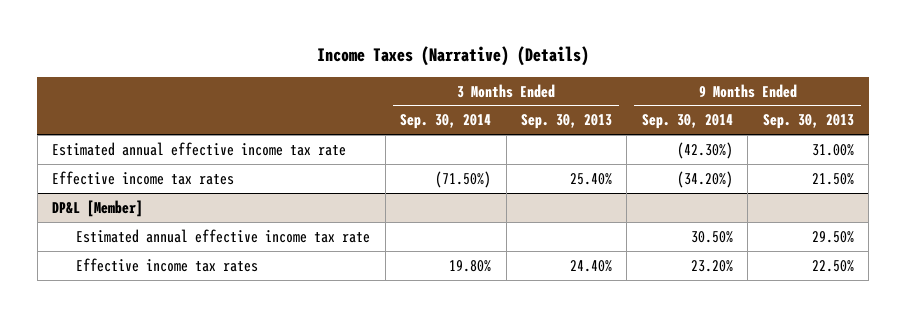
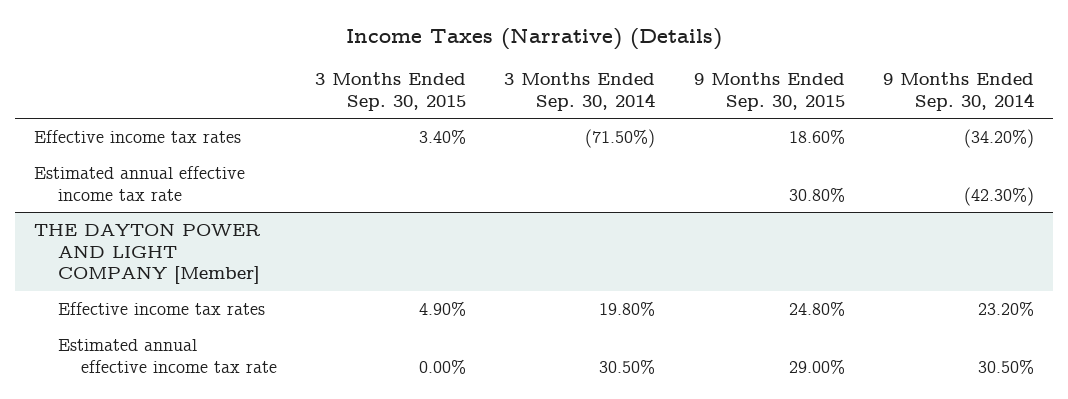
- | 3 Months Ended Sep. 30, 2014 | 3 Months Ended Sep. 30, 2013 | 9 Months Ended Sep. 30, 2014 | 9 Months Ended Sep. 30, 2013
+ | 3 Months Ended Sep. 30, 2015 | 3 Months Ended Sep. 30, 2014 | 9 Months Ended Sep. 30, 2015 | 9 Months Ended Sep. 30, 2014
- DP&L [Member]
- Estimated annual effective income tax rate | | | 30.50% | 29.50%
moved down: Estimated annual effective income tax rate | | | 30.80% | (42.30%)
+ THE DAYTON POWER AND LIGHT COMPANY [Member]
+ Estimated annual effective income tax rate | 0.00% | 30.50% | 29.00% | 30.50%

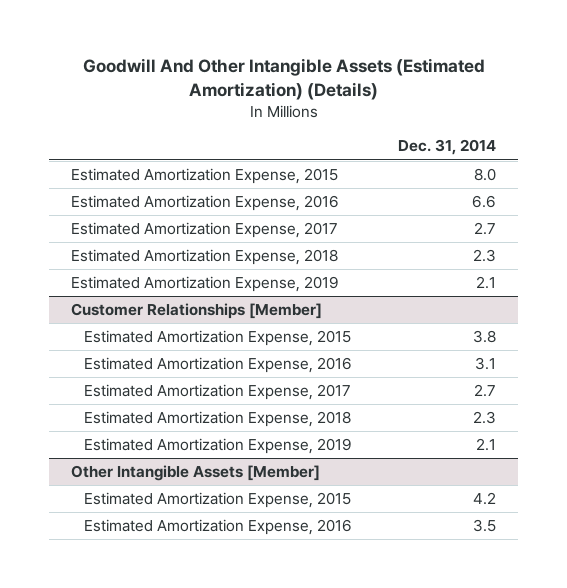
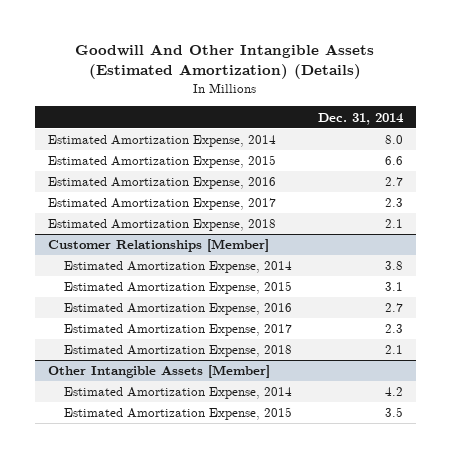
- Estimated Amortization Expense, 2015 | 8.0
- Estimated Amortization Expense, 2016 | 6.6
- Estimated Amortization Expense, 2017 | 2.7
- Estimated Amortization Expense, 2018 | 2.3
- Estimated Amortization Expense, 2019 | 2.1
+ Estimated Amortization Expense, 2014 | 8.0
+ Estimated Amortization Expense, 2015 | 6.6
+ Estimated Amortization Expense, 2016 | 2.7
+ Estimated Amortization Expense, 2017 | 2.3
+ Estimated Amortization Expense, 2018 | 2.1
@ Customer Relationships [Member]
- Estimated Amortization Expense, 2015 | 3.8
- Estimated Amortization Expense, 2016 | 3.1
- Estimated Amortization Expense, 2017 | 2.7
- Estimated Amortization Expense, 2018 | 2.3
- Estimated Amortization Expense, 2019 | 2.1
+ Estimated Amortization Expense, 2014 | 3.8
+ Estimated Amortization Expense, 2015 | 3.1
+ Estimated Amortization Expense, 2016 | 2.7
+ Estimated Amortization Expense, 2017 | 2.3
+ Estimated Amortization Expense, 2018 | 2.1
@ Other Intangible Assets [Member]
- Estimated Amortization Expense, 2015 | 4.2
- Estimated Amortization Expense, 2016 | 3.5
+ Estimated Amortization Expense, 2014 | 4.2
+ Estimated Amortization Expense, 2015 | 3.5

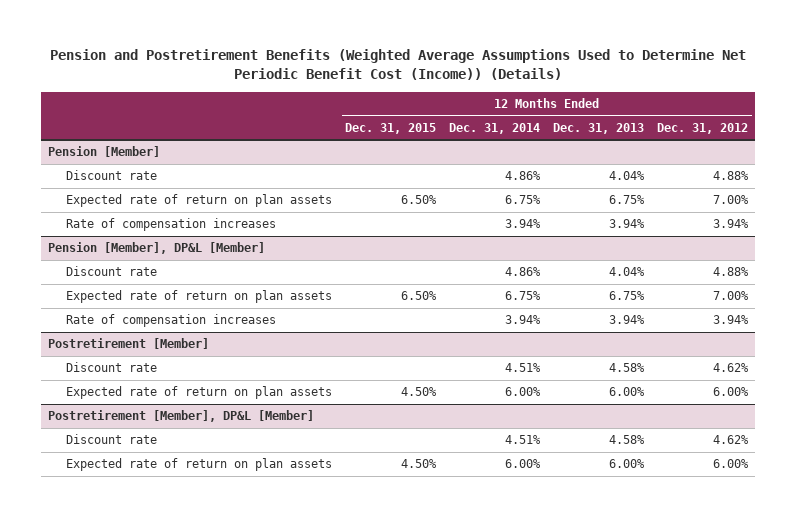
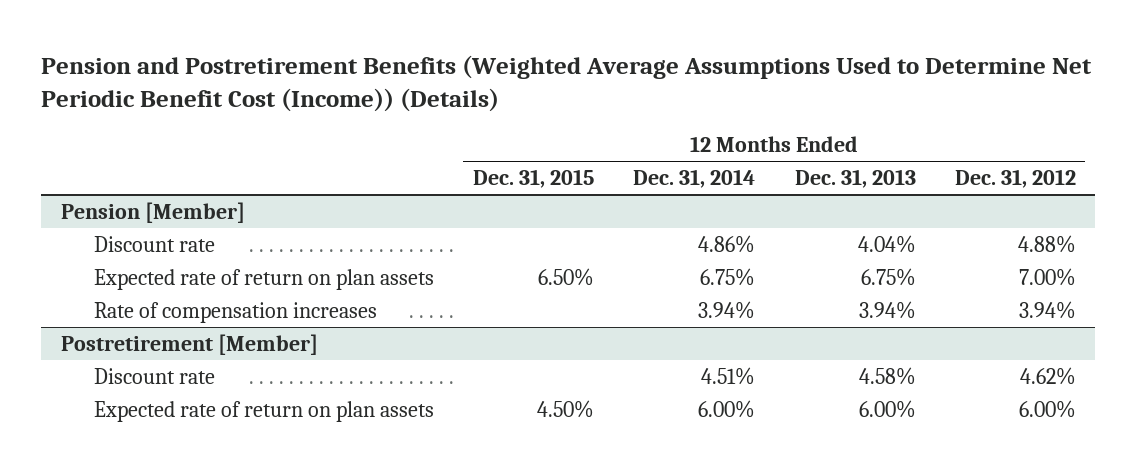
- Pension [Member], DP&L [Member]
- Discount rate | | 4.86% | 4.04% | 4.88%
- Expected rate of return on plan assets | 6.50% | 6.75% | 6.75% | 7.00%
- Rate of compensation increases | | 3.94% | 3.94% | 3.94%
- Postretirement [Member], DP&L [Member]
- Discount rate | | 4.51% | 4.58% | 4.62%
- Expected rate of return on plan assets | 4.50% | 6.00% | 6.00% | 6.00%

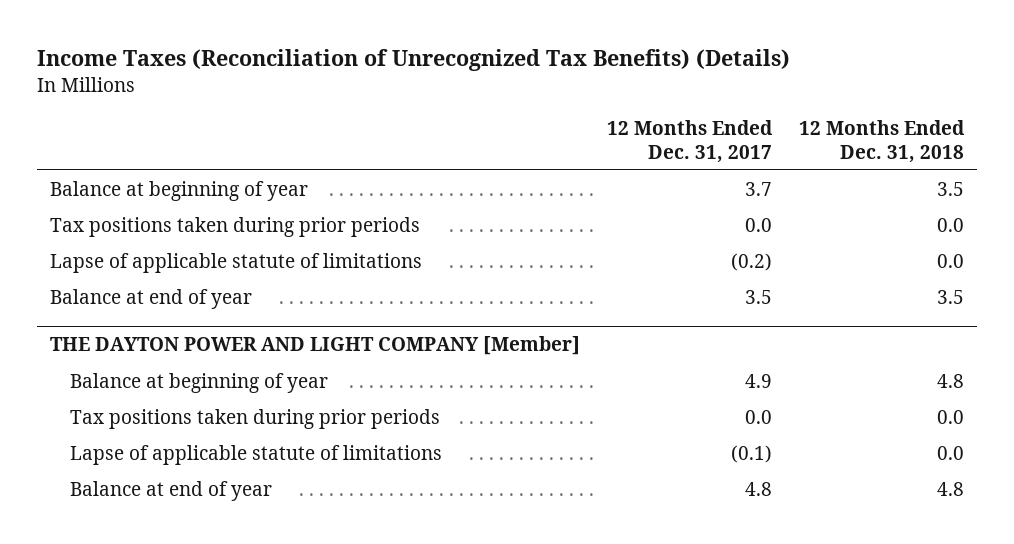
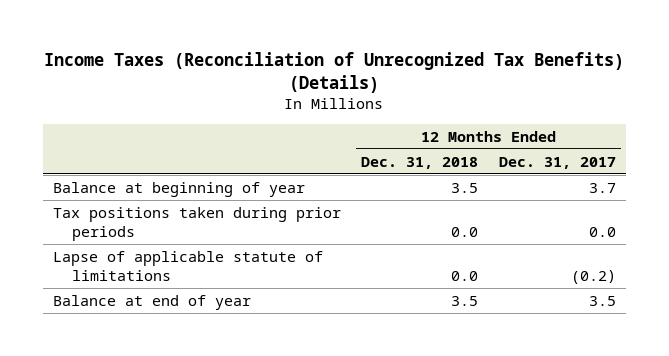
- | 12 Months Ended Dec. 31, 2017 | 12 Months Ended Dec. 31, 2018
+ | 12 Months Ended Dec. 31, 2018 | 12 Months Ended Dec. 31, 2017
- THE DAYTON POWER AND LIGHT COMPANY [Member]
- Balance at beginning of year | 4.9 | 4.8
- Tax positions taken during prior periods | 0.0 | 0.0
- Lapse of applicable statute of limitations | (0.1) | 0.0
- Balance at end of year | 4.8 | 4.8

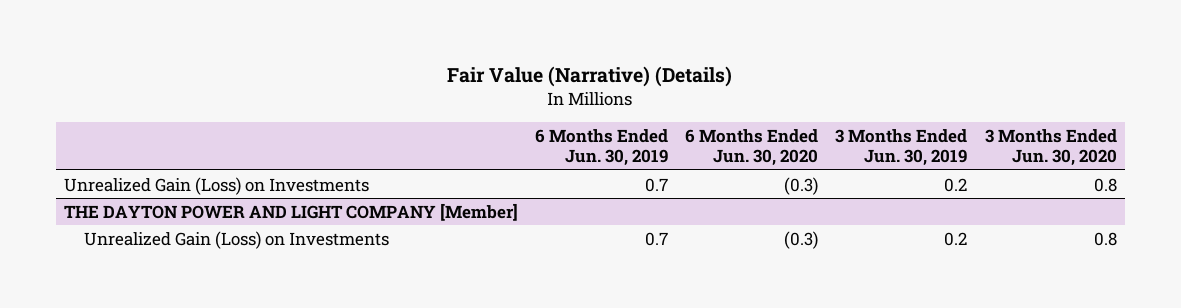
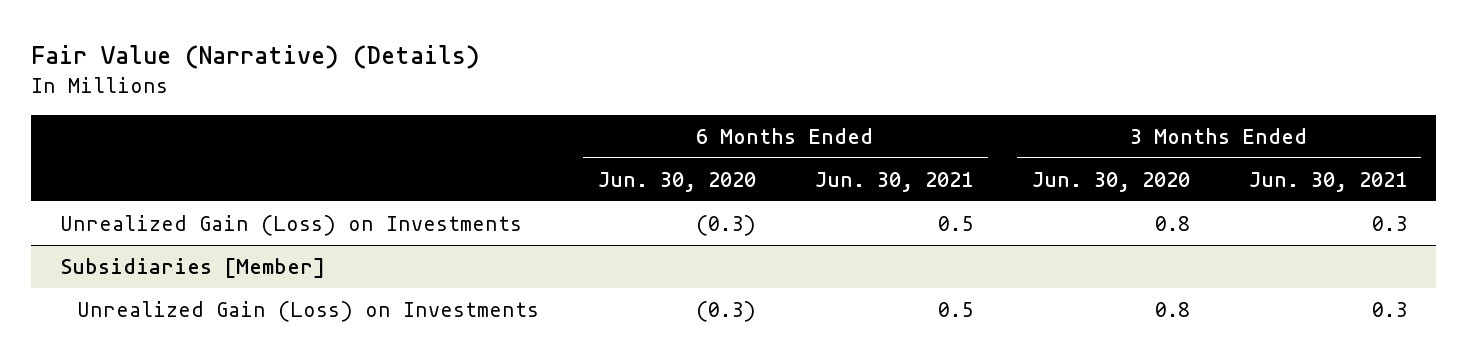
- | 6 Months Ended Jun. 30, 2019 | 6 Months Ended Jun. 30, 2020 | 3 Months Ended Jun. 30, 2019 | 3 Months Ended Jun. 30, 2020
+ | 6 Months Ended Jun. 30, 2020 | 6 Months Ended Jun. 30, 2021 | 3 Months Ended Jun. 30, 2020 | 3 Months Ended Jun. 30, 2021
- THE DAYTON POWER AND LIGHT COMPANY [Member]
+ Subsidiaries [Member]

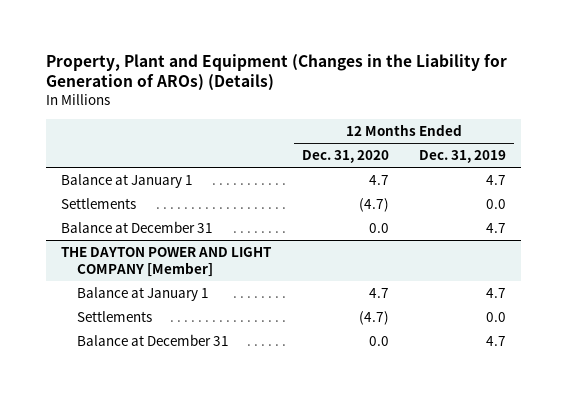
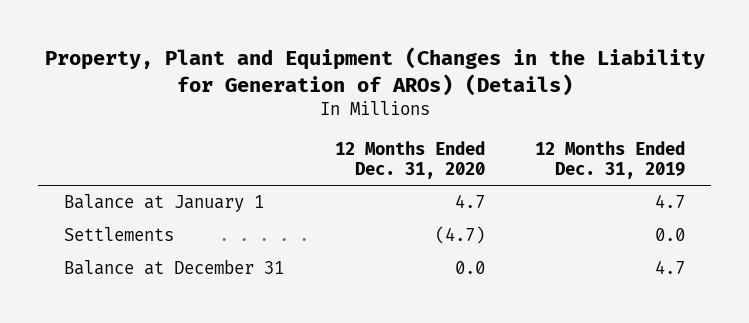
- THE DAYTON POWER AND LIGHT COMPANY [Member]
- Balance at January 1 | 4.7 | 4.7
- Settlements | (4.7) | 0.0
- Balance at December 31 | 0.0 | 4.7

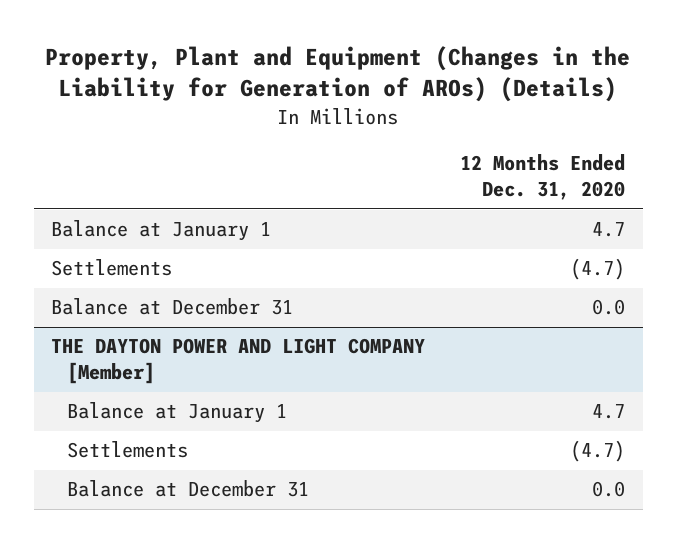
- | 12 Months Ended Dec. 31, 2020 | 12 Months Ended Dec. 31, 2019
+ | 12 Months Ended Dec. 31, 2020
+ THE DAYTON POWER AND LIGHT COMPANY [Member]
+ Balance at January 1 | 4.7
+ Settlements | (4.7)
+ Balance at December 31 | 0.0

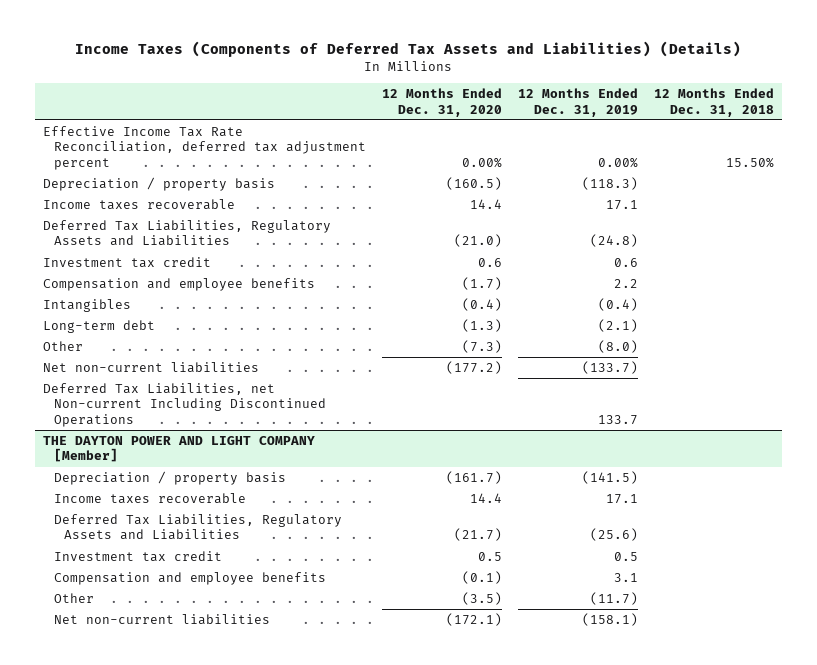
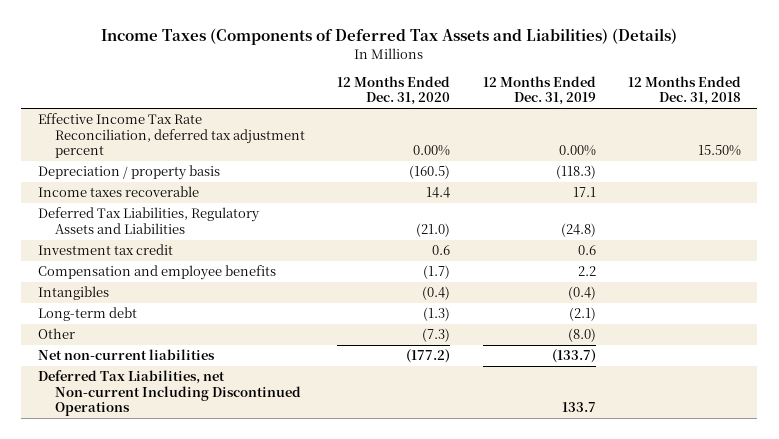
- THE DAYTON POWER AND LIGHT COMPANY [Member]
- Depreciation / property basis | (161.7) | (141.5) |
- Income taxes recoverable | 14.4 | 17.1 |
- Deferred Tax Liabilities, Regulatory Assets and Liabilities | (21.7) | (25.6) |
- Investment tax credit | 0.5 | 0.5 |
- Compensation and employee benefits | (0.1) | 3.1 |
- Other | (3.5) | (11.7) |
- Net non-current liabilities | (172.1) | (158.1) |

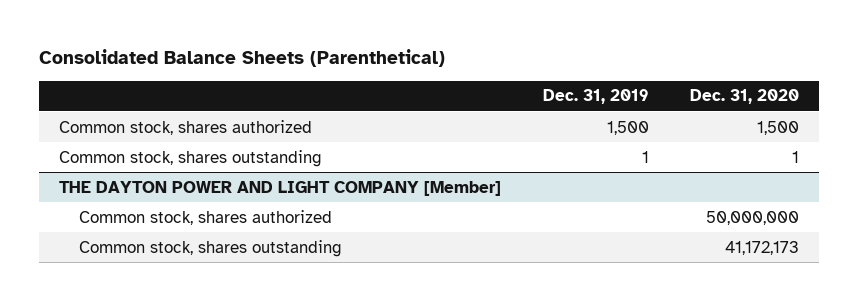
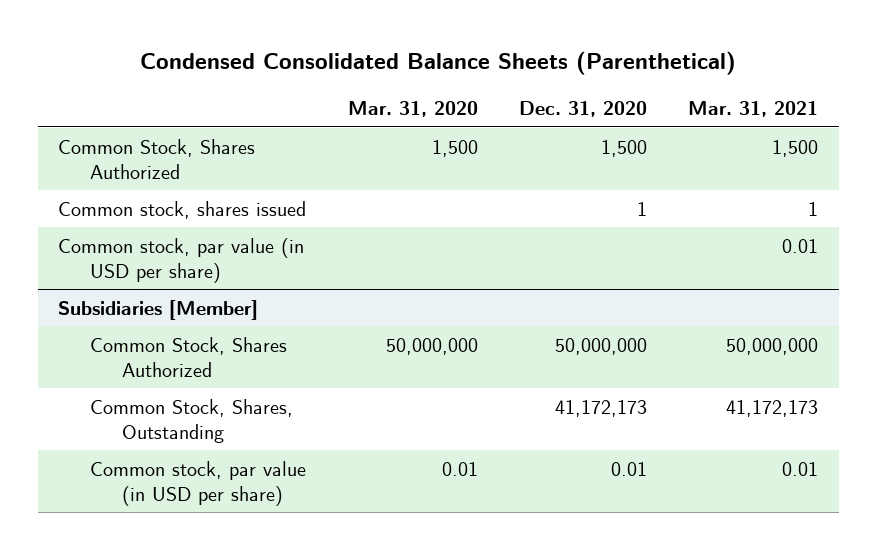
- Consolidated Balance Sheets (Parenthetical)
+ Condensed Consolidated Balance Sheets (Parenthetical)
- | Dec. 31, 2019 | Dec. 31, 2020
+ | Mar. 31, 2020 | Dec. 31, 2020 | Mar. 31, 2021
- Common stock, shares authorized | 1,500 | 1,500
- Common stock, shares outstanding | 1 | 1
- THE DAYTON POWER AND LIGHT COMPANY [Member]
- Common stock, shares authorized | | 50,000,000
- Common stock, shares outstanding | | 41,172,173
+ Common Stock, Shares Authorized | 1,500 | 1,500 | 1,500
+ Common stock, shares issued | | 1 | 1
+ Common stock, par value (in USD per share) | | | 0.01
+ Subsidiaries [Member]
+ Common Stock, Shares Authorized | 50,000,000 | 50,000,000 | 50,000,000
+ Common Stock, Shares, Outstanding | | 41,172,173 | 41,172,173
+ Common stock, par value (in USD per share) | 0.01 | 0.01 | 0.01

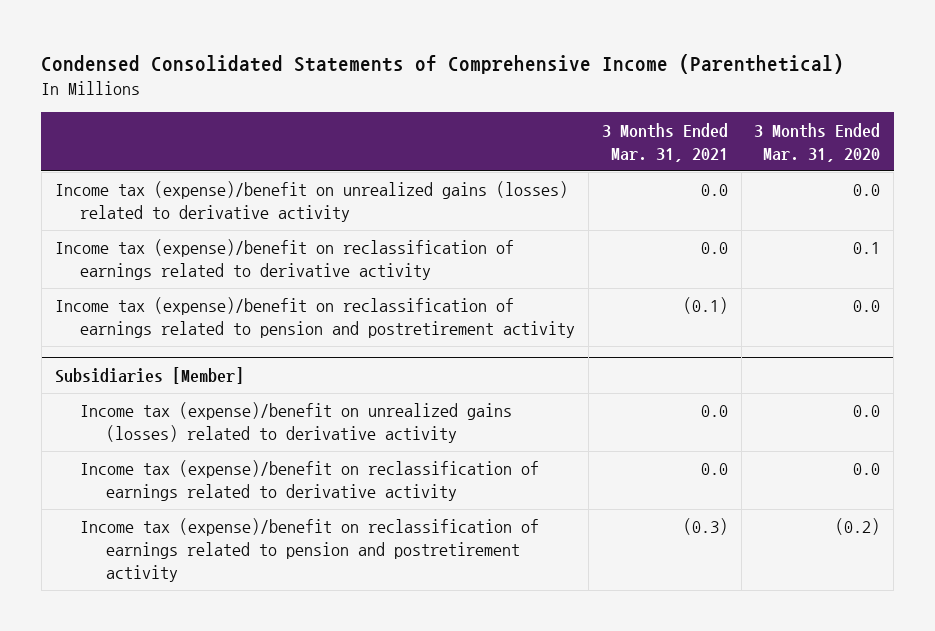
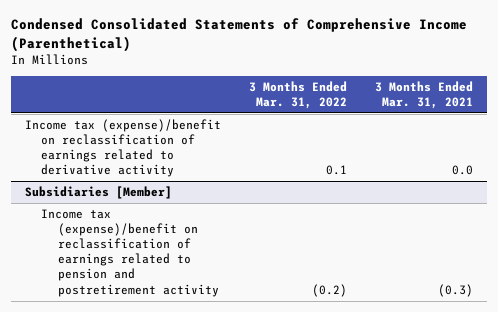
- | 3 Months Ended Mar. 31, 2021 | 3 Months Ended Mar. 31, 2020
+ | 3 Months Ended Mar. 31, 2022 | 3 Months Ended Mar. 31, 2021
- Income tax (expense)/benefit on unrealized gains (losses) related to derivative activity | 0.0 | 0.0
- Income tax (expense)/benefit on reclassification of earnings related to pension and postretirement activity | (0.1) | 0.0
@ Subsidiaries [Member]
- Income tax (expense)/benefit on unrealized gains (losses) related to derivative activity | 0.0 | 0.0
- Income tax (expense)/benefit on reclassification of earnings related to derivative activity | 0.0 | 0.0

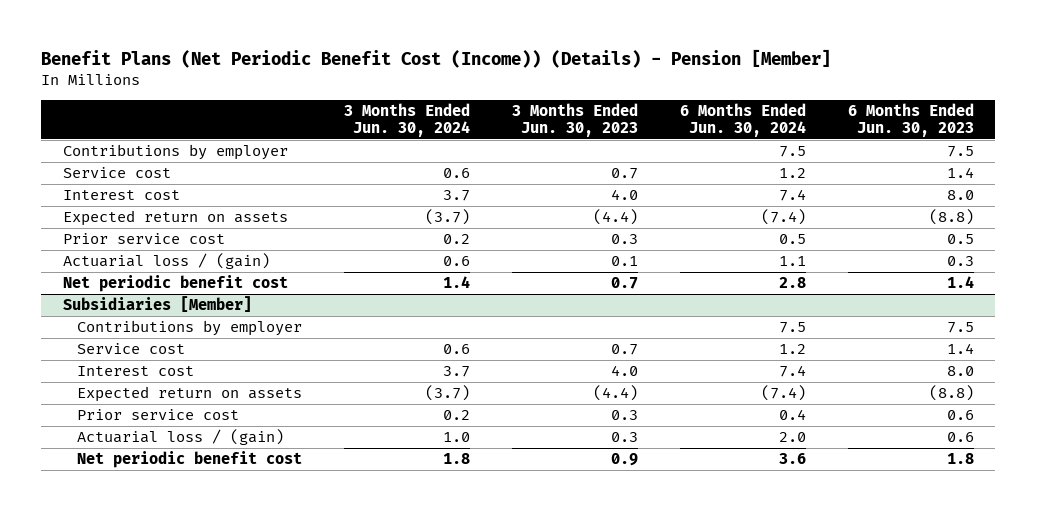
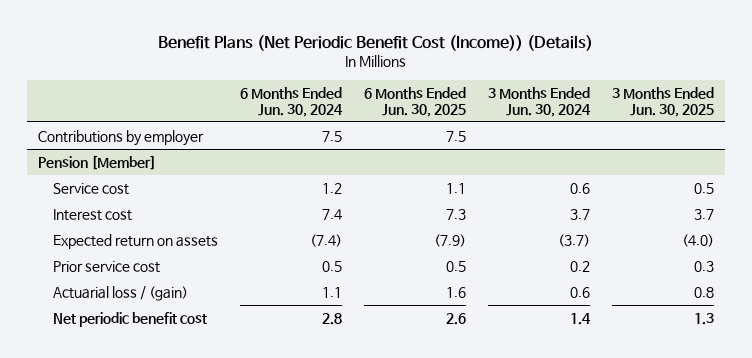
- Benefit Plans (Net Periodic Benefit Cost (Income)) (Details) - Pension [Member]
+ Benefit Plans (Net Periodic Benefit Cost (Income)) (Details)
- | 3 Months Ended Jun. 30, 2024 | 3 Months Ended Jun. 30, 2023 | 6 Months Ended Jun. 30, 2024 | 6 Months Ended Jun. 30, 2023
+ | 6 Months Ended Jun. 30, 2024 | 6 Months Ended Jun. 30, 2025 | 3 Months Ended Jun. 30, 2024 | 3 Months Ended Jun. 30, 2025
+ Pension [Member]
- Subsidiaries [Member]
- Contributions by employer | | | 7.5 | 7.5
- Service cost | 0.6 | 0.7 | 1.2 | 1.4
- Interest cost | 3.7 | 4.0 | 7.4 | 8.0
- Expected return on assets | (3.7) | (4.4) | (7.4) | (8.8)
- Prior service cost | 0.2 | 0.3 | 0.4 | 0.6
- Actuarial loss / (gain) | 1.0 | 0.3 | 2.0 | 0.6
- Net periodic benefit cost | 1.8 | 0.9 | 3.6 | 1.8

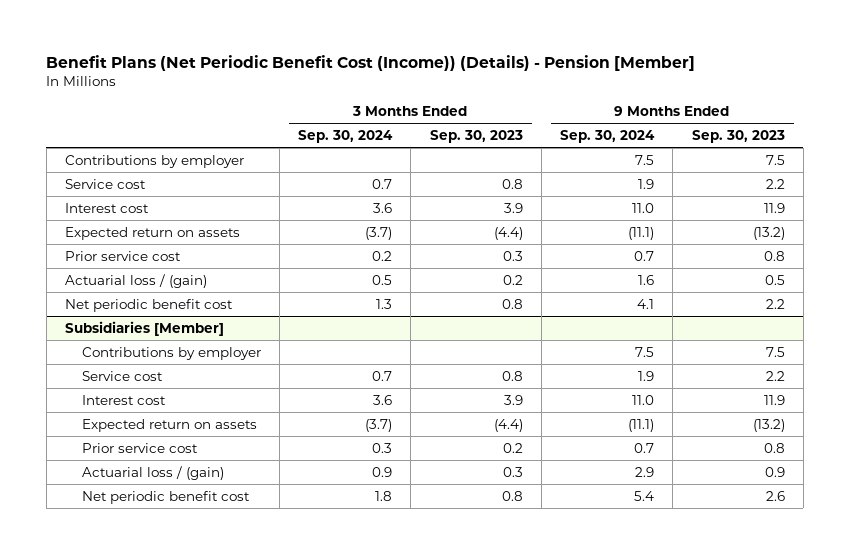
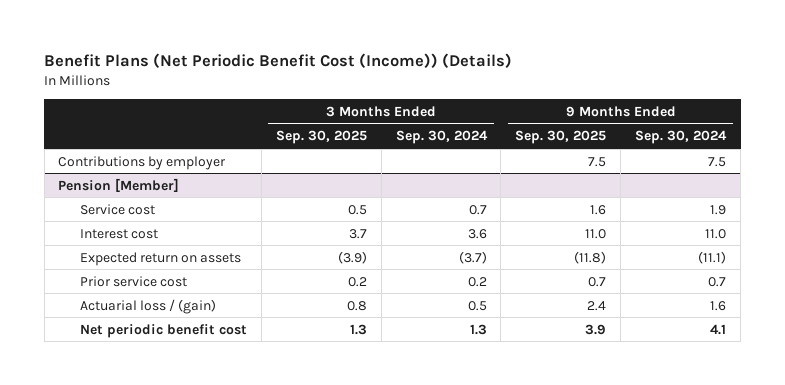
- Benefit Plans (Net Periodic Benefit Cost (Income)) (Details) - Pension [Member]
+ Benefit Plans (Net Periodic Benefit Cost (Income)) (Details)
- | 3 Months Ended Sep. 30, 2024 | 3 Months Ended Sep. 30, 2023 | 9 Months Ended Sep. 30, 2024 | 9 Months Ended Sep. 30, 2023
+ | 3 Months Ended Sep. 30, 2025 | 3 Months Ended Sep. 30, 2024 | 9 Months Ended Sep. 30, 2025 | 9 Months Ended Sep. 30, 2024
+ Pension [Member]
- Subsidiaries [Member]
- Contributions by employer | | | 7.5 | 7.5
- Service cost | 0.7 | 0.8 | 1.9 | 2.2
- Interest cost | 3.6 | 3.9 | 11.0 | 11.9
- Expected return on assets | (3.7) | (4.4) | (11.1) | (13.2)
- Prior service cost | 0.3 | 0.2 | 0.7 | 0.8
- Actuarial loss / (gain) | 0.9 | 0.3 | 2.9 | 0.9
- Net periodic benefit cost | 1.8 | 0.8 | 5.4 | 2.6

